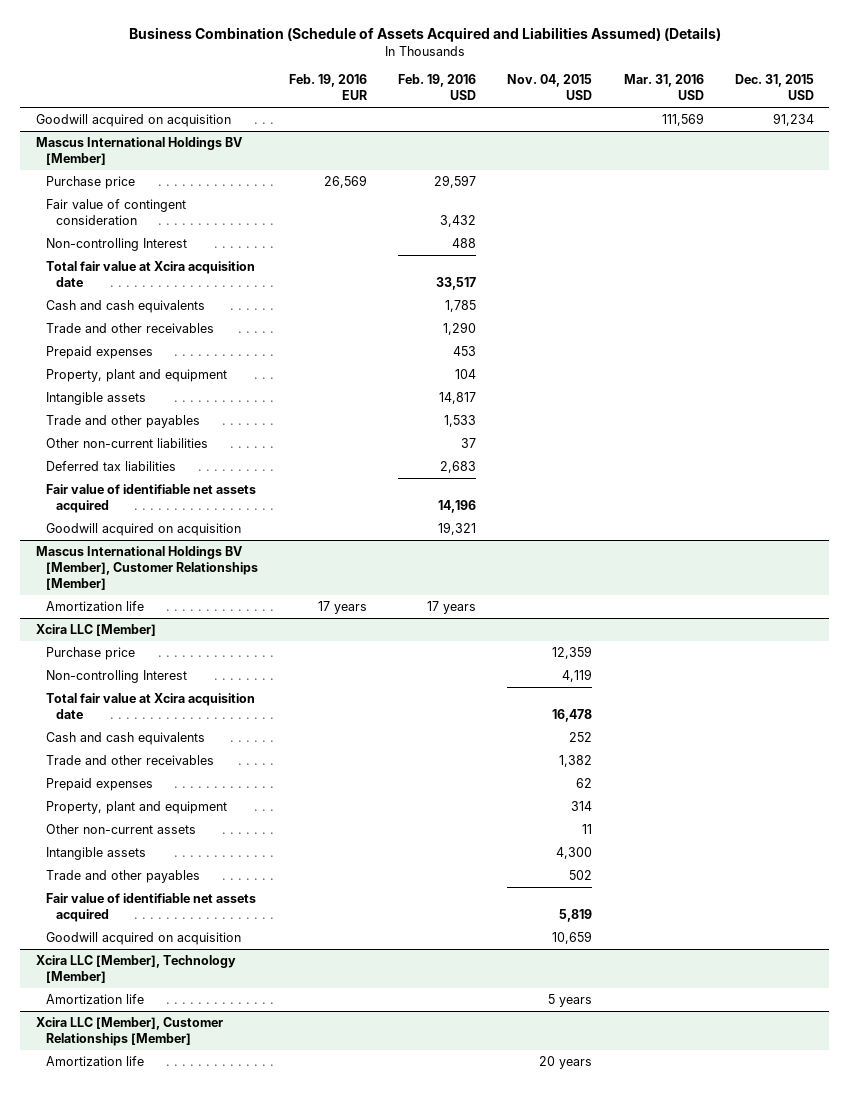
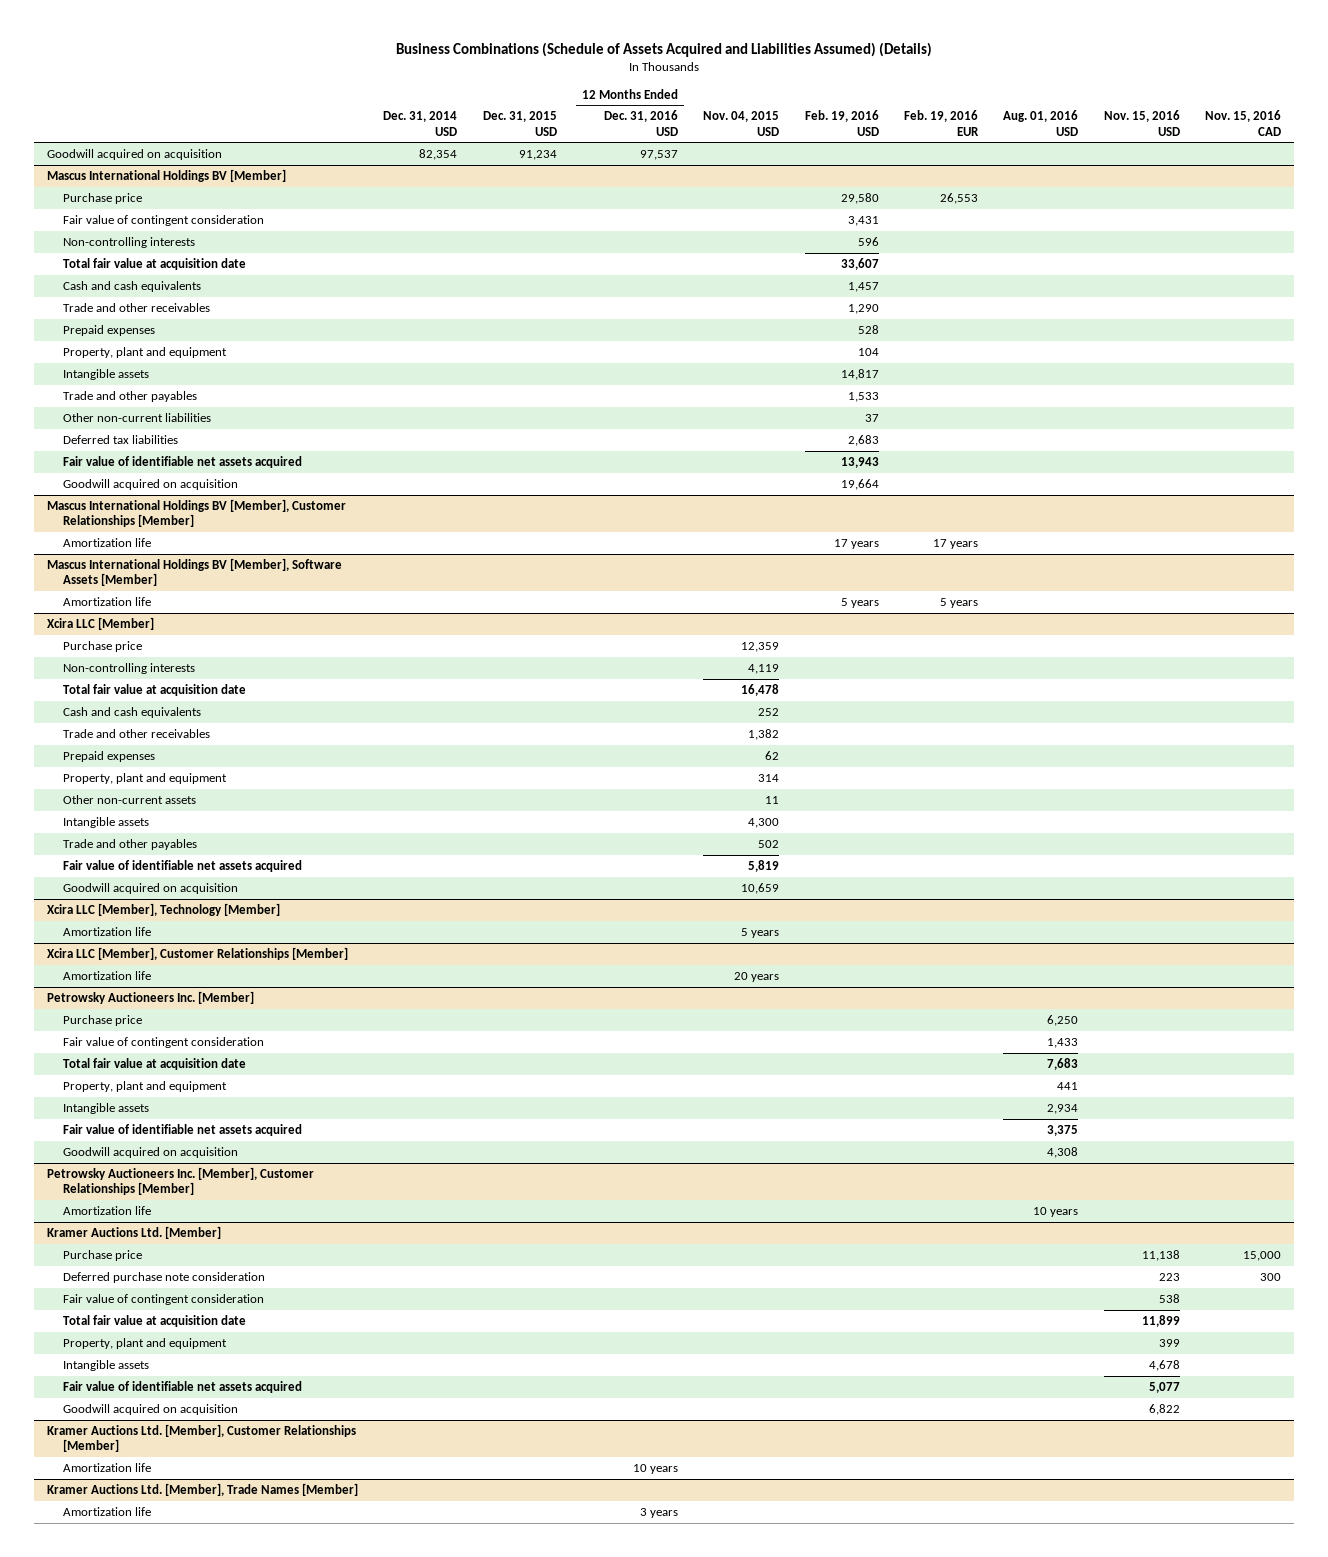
- Business Combination (Schedule of Assets Acquired and Liabilities Assumed) (Details)
+ Business Combinations (Schedule of Assets Acquired and Liabilities Assumed) (Details)
- | Feb. 19, 2016 EUR | Feb. 19, 2016 USD | Nov. 04, 2015 USD | Mar. 31, 2016 USD | Dec. 31, 2015 USD
+ | Dec. 31, 2014 USD | Dec. 31, 2015 USD | 12 Months Ended Dec. 31, 2016 USD | Nov. 04, 2015 USD | Feb. 19, 2016 USD | Feb. 19, 2016 EUR | Aug. 01, 2016 USD | Nov. 15, 2016 USD | Nov. 15, 2016 CAD
@ Mascus International Holdings BV [Member]
- Purchase price | 26,569 | 29,597 | | |
- Fair value of contingent consideration | | 3,432 | | |
- Non-controlling Interest | | 488 | | |
- Total fair value at Xcira acquisition date | | 33,517 | | |
- Cash and cash equivalents | | 1,785 | | |
+ Purchase price | | | | | 29,580 | 26,553 | | |
+ Fair value of contingent consideration | | | | | 3,431 | | | |
+ Non-controlling interests | | | | | 596 | | | |
+ Total fair value at acquisition date | | | | | 33,607 | | | |
+ Cash and cash equivalents | | | | | 1,457 | | | |
- Prepaid expenses | | 453 | | |
+ Prepaid expenses | | | | | 528 | | | |
- Fair value of identifiable net assets acquired | | 14,196 | | |
- Goodwill acquired on acquisition | | 19,321 | | |
+ Fair value of identifiable net assets acquired | | | | | 13,943 | | | |
+ Goodwill acquired on acquisition | | | | | 19,664 | | | |
+ Mascus International Holdings BV [Member], Software Assets [Member]
+ Amortization life | | | | | 5 years | 5 years | | |
@ Xcira LLC [Member]
- Non-controlling Interest | | | 4,119 | |
- Total fair value at Xcira acquisition date | | | 16,478 | |
+ Non-controlling interests | | | | 4,119 | | | | |
+ Total fair value at acquisition date | | | | 16,478 | | | | |
+ Petrowsky Auctioneers Inc. [Member]
+ Purchase price | | | | | | | 6,250 | |
+ Fair value of contingent consideration | | | | | | | 1,433 | |
+ Total fair value at acquisition date | | | | | | | 7,683 | |
+ Property, plant and equipment | | | | | | | 441 | |
+ Intangible assets | | | | | | | 2,934 | |
+ Fair value of identifiable net assets acquired | | | | | | | 3,375 | |
+ Goodwill acquired on acquisition | | | | | | | 4,308 | |
+ Petrowsky Auctioneers Inc. [Member], Customer Relationships [Member]
+ Amortization life | | | | | | | 10 years | |
+ Kramer Auctions Ltd. [Member]
+ Purchase price | | | | | | | | 11,138 | 15,000
+ Deferred purchase note consideration | | | | | | | | 223 | 300
+ Fair value of contingent consideration | | | | | | | | 538 |
+ Total fair value at acquisition date | | | | | | | | 11,899 |
+ Property, plant and equipment | | | | | | | | 399 |
+ Intangible assets | | | | | | | | 4,678 |
+ Fair value of identifiable net assets acquired | | | | | | | | 5,077 |
+ Goodwill acquired on acquisition | | | | | | | | 6,822 |
+ Kramer Auctions Ltd. [Member], Customer Relationships [Member]
+ Amortization life | | | 10 years | | | | | |
+ Kramer Auctions Ltd. [Member], Trade Names [Member]
+ Amortization life | | | 3 years | | | | | |

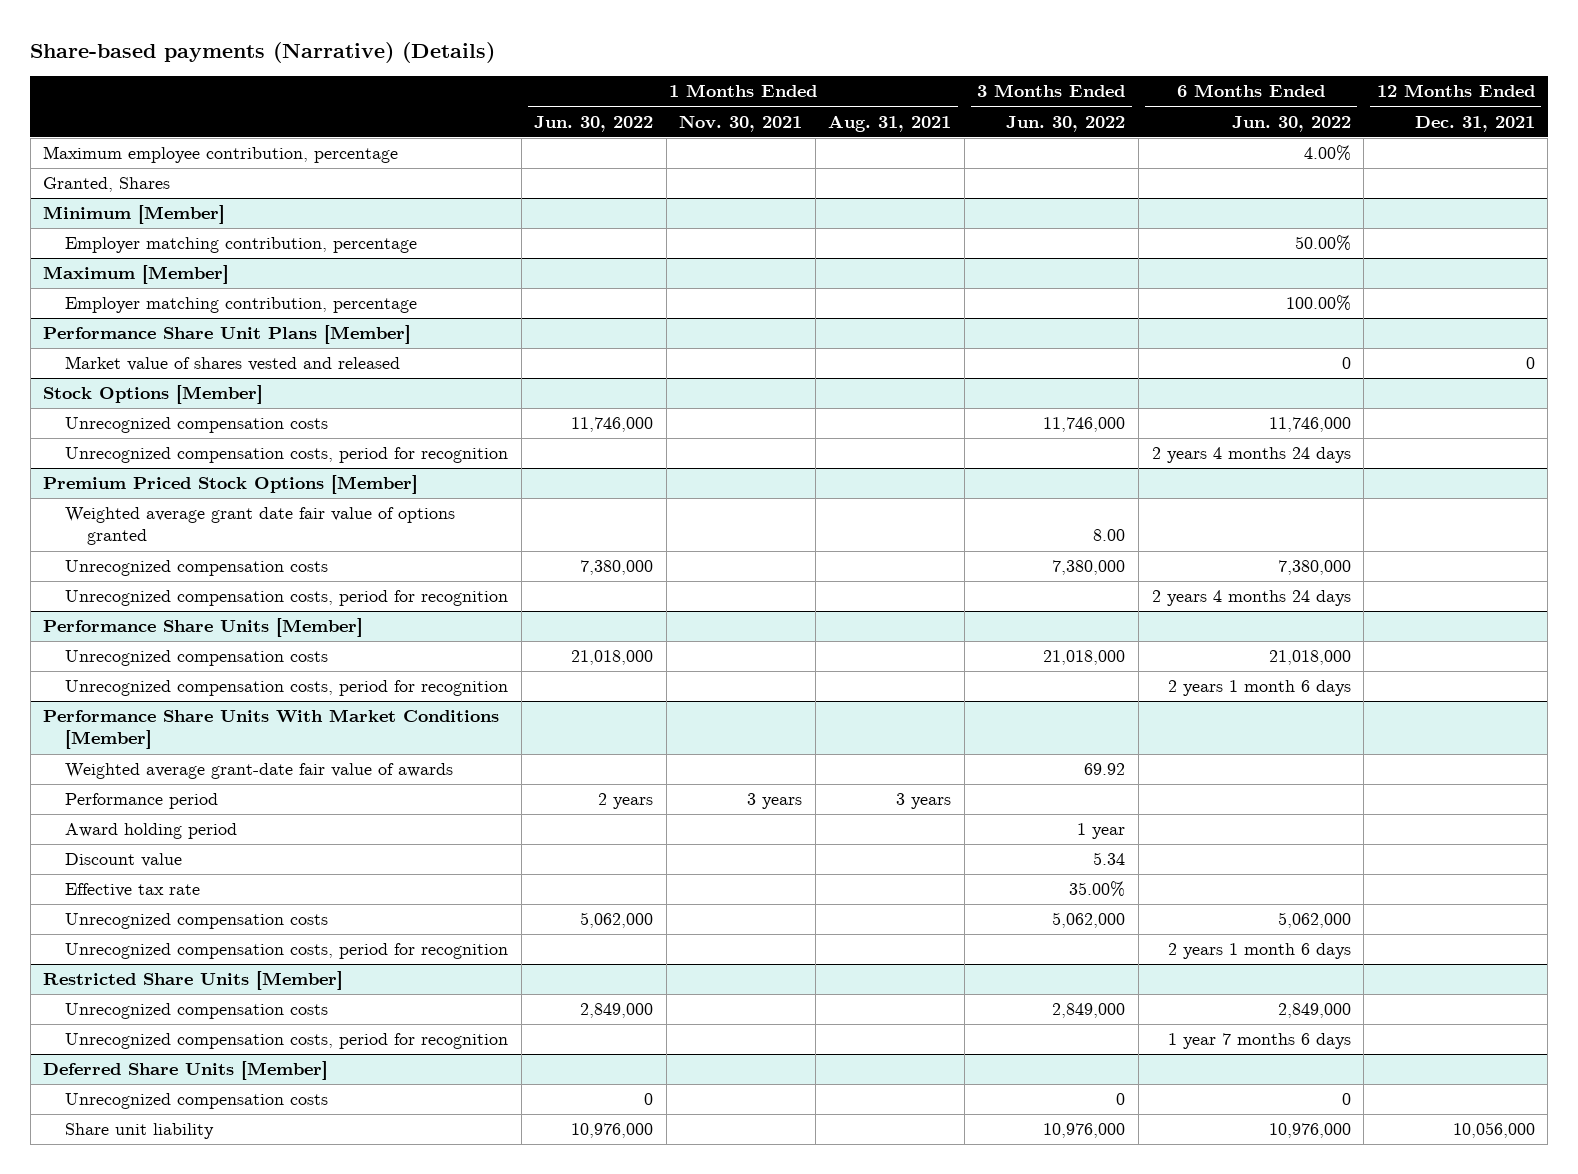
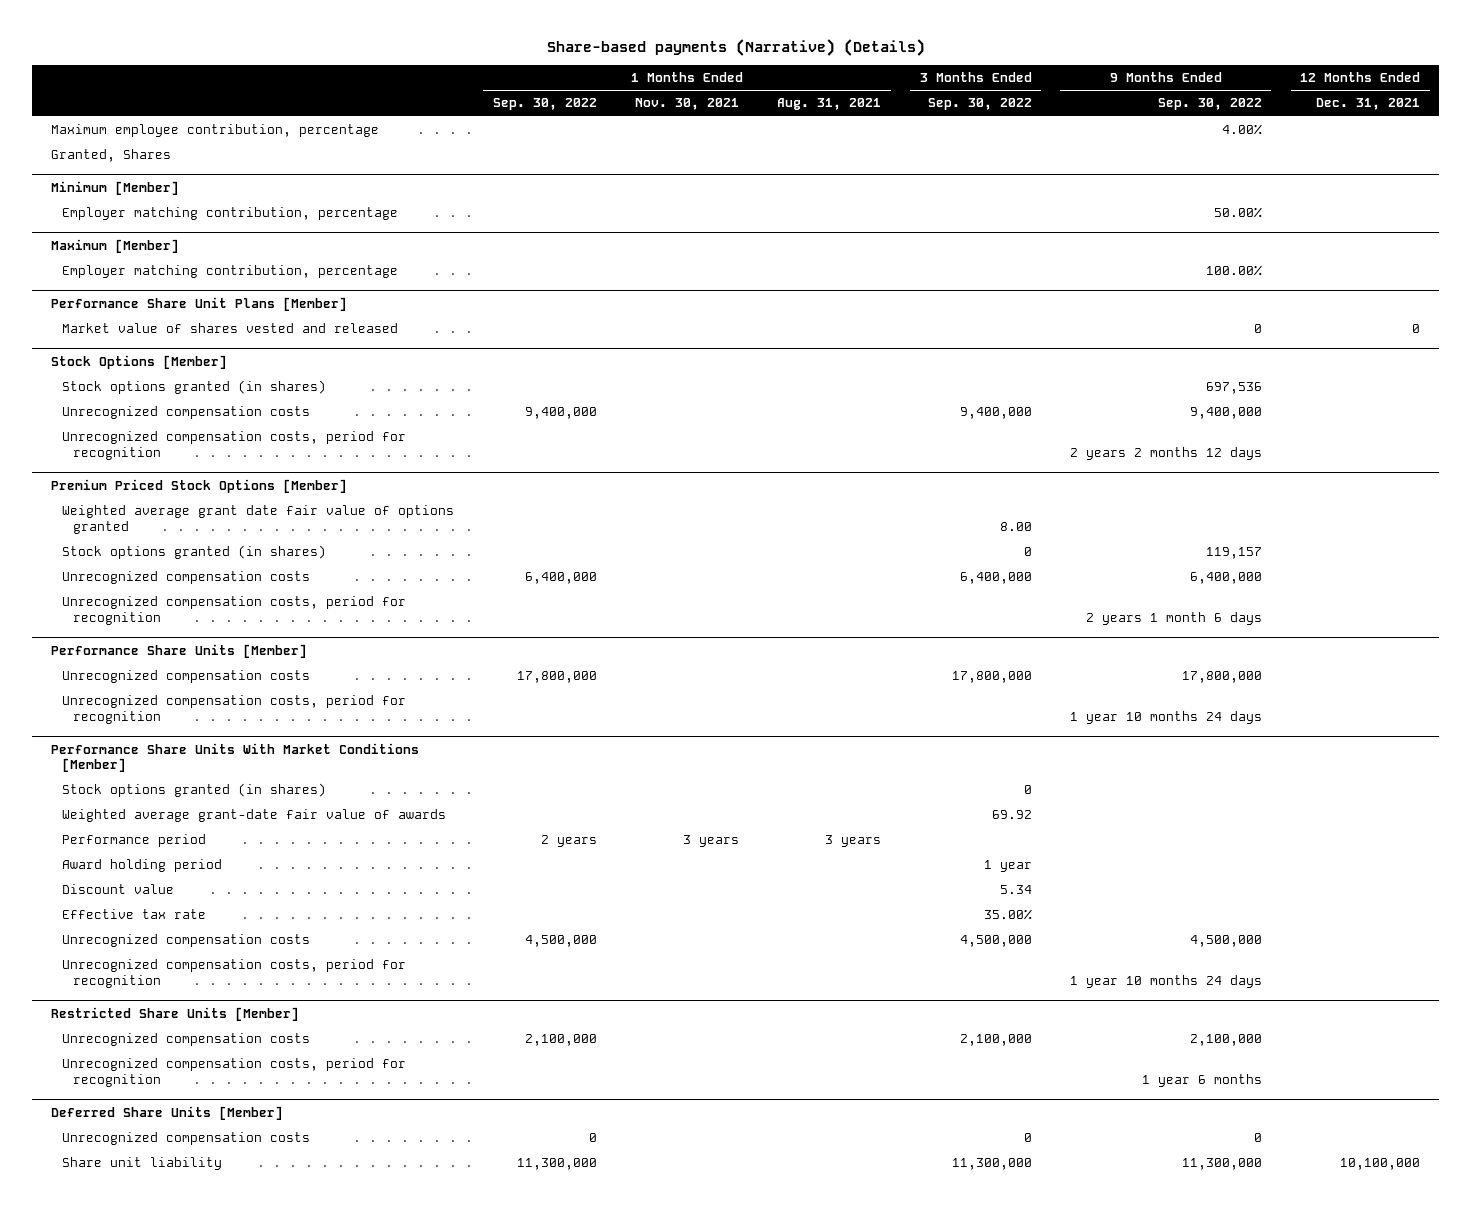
- | 1 Months Ended Jun. 30, 2022 | 1 Months Ended Nov. 30, 2021 | 1 Months Ended Aug. 31, 2021 | 3 Months Ended Jun. 30, 2022 | 6 Months Ended Jun. 30, 2022 | 12 Months Ended Dec. 31, 2021
+ | 1 Months Ended Sep. 30, 2022 | 1 Months Ended Nov. 30, 2021 | 1 Months Ended Aug. 31, 2021 | 3 Months Ended Sep. 30, 2022 | 9 Months Ended Sep. 30, 2022 | 12 Months Ended Dec. 31, 2021
@ Stock Options [Member]
+ Stock options granted (in shares) | | | | | 697,536 |
@ Premium Priced Stock Options [Member]
+ Stock options granted (in shares) | | | | 0 | 119,157 |
@ Performance Share Units With Market Conditions [Member]
+ Stock options granted (in shares) | | | | 0 | |
@ Deferred Share Units [Member]
- Share unit liability | 10,976,000 | | | 10,976,000 | 10,976,000 | 10,056,000
+ Share unit liability | 11,300,000 | | | 11,300,000 | 11,300,000 | 10,100,000

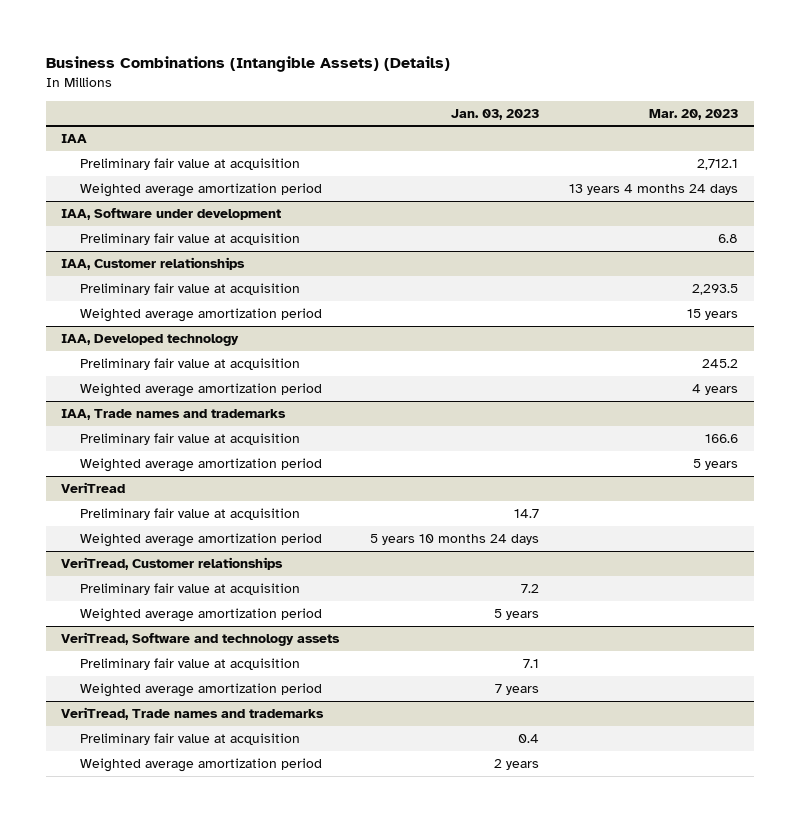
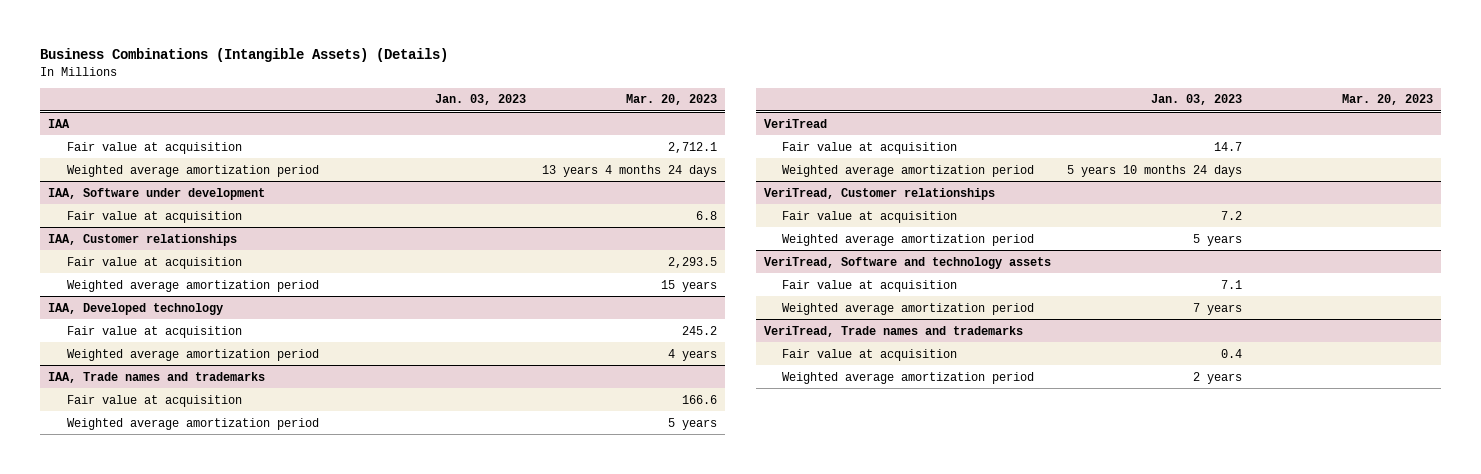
@ IAA
- Preliminary fair value at acquisition | | 2,712.1
+ Fair value at acquisition | | 2,712.1
@ IAA, Software under development
- Preliminary fair value at acquisition | | 6.8
+ Fair value at acquisition | | 6.8
@ IAA, Customer relationships
- Preliminary fair value at acquisition | | 2,293.5
+ Fair value at acquisition | | 2,293.5
@ IAA, Developed technology
- Preliminary fair value at acquisition | | 245.2
+ Fair value at acquisition | | 245.2
@ IAA, Trade names and trademarks
- Preliminary fair value at acquisition | | 166.6
+ Fair value at acquisition | | 166.6
@ VeriTread
- Preliminary fair value at acquisition | 14.7 |
+ Fair value at acquisition | 14.7 |
@ VeriTread, Customer relationships
- Preliminary fair value at acquisition | 7.2 |
+ Fair value at acquisition | 7.2 |
@ VeriTread, Software and technology assets
- Preliminary fair value at acquisition | 7.1 |
+ Fair value at acquisition | 7.1 |
@ VeriTread, Trade names and trademarks
- Preliminary fair value at acquisition | 0.4 |
+ Fair value at acquisition | 0.4 |

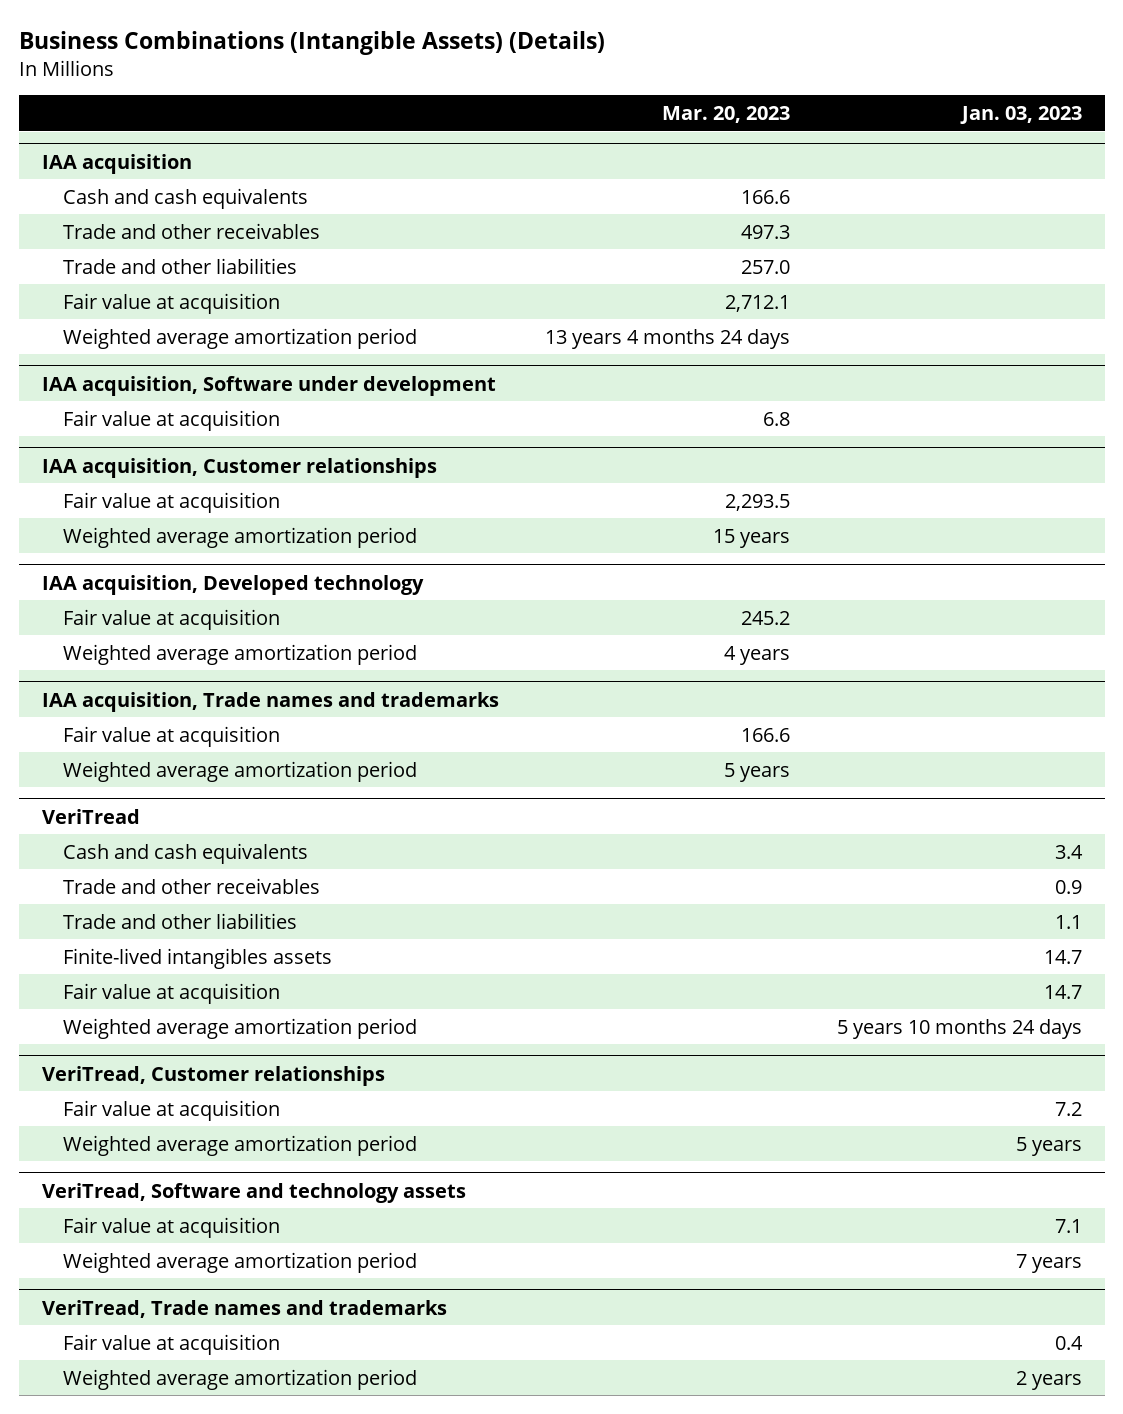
- | Jan. 03, 2023 | Mar. 20, 2023
+ | Mar. 20, 2023 | Jan. 03, 2023
- IAA
+ IAA acquisition
+ Cash and cash equivalents | 166.6 |
+ Trade and other receivables | 497.3 |
+ Trade and other liabilities | 257.0 |
- IAA, Software under development
+ IAA acquisition, Software under development
- IAA, Customer relationships
+ IAA acquisition, Customer relationships
- IAA, Developed technology
+ IAA acquisition, Developed technology
- IAA, Trade names and trademarks
+ IAA acquisition, Trade names and trademarks
@ VeriTread
+ Cash and cash equivalents | | 3.4
+ Trade and other receivables | | 0.9
+ Trade and other liabilities | | 1.1
+ Finite-lived intangibles assets | | 14.7

